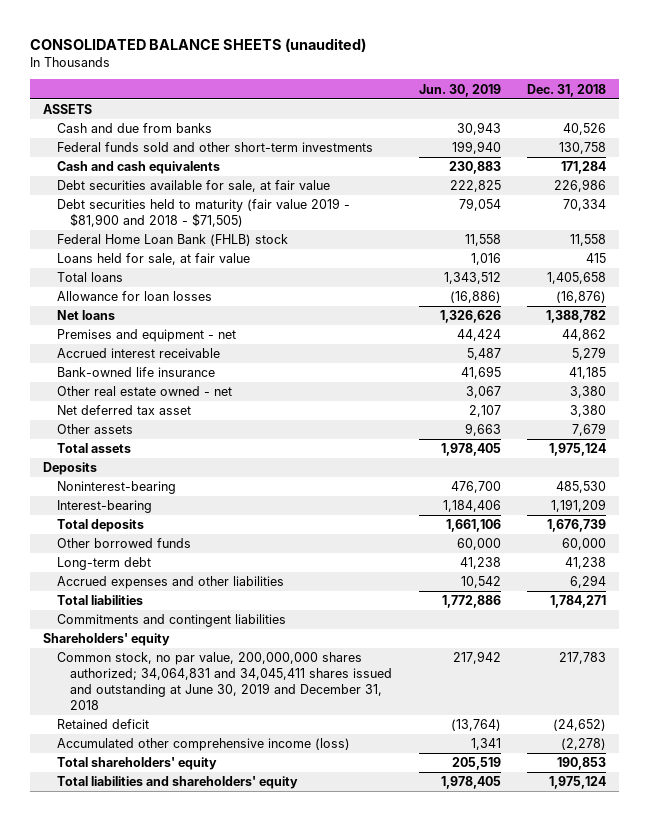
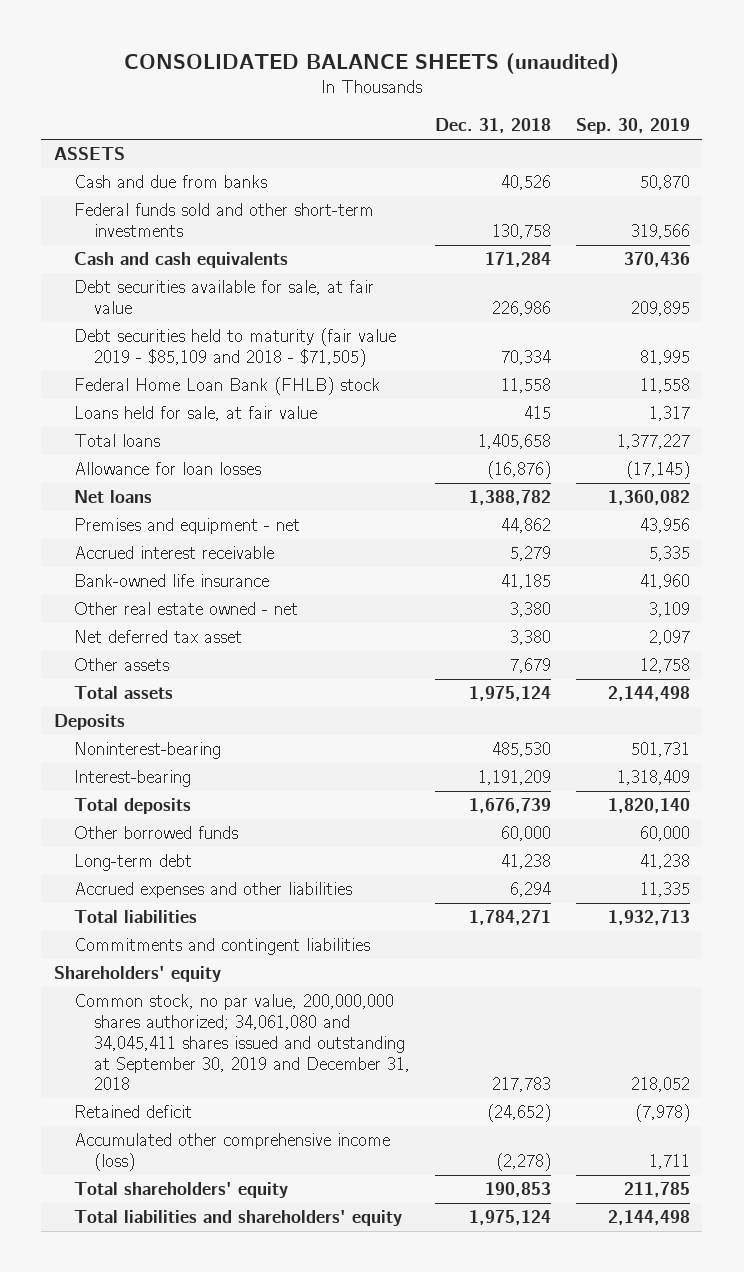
- | Jun. 30, 2019 | Dec. 31, 2018
+ | Dec. 31, 2018 | Sep. 30, 2019
- Debt securities held to maturity (fair value 2019 - $81,900 and 2018 - $71,505) | 79,054 | 70,334
+ Debt securities held to maturity (fair value 2019 - $85,109 and 2018 - $71,505) | 70,334 | 81,995
- Common stock, no par value, 200,000,000 shares authorized; 34,064,831 and 34,045,411 shares issued and outstanding at June 30, 2019 and December 31, 2018 | 217,942 | 217,783
+ Common stock, no par value, 200,000,000 shares authorized; 34,061,080 and 34,045,411 shares issued and outstanding at September 30, 2019 and December 31, 2018 | 217,783 | 218,052

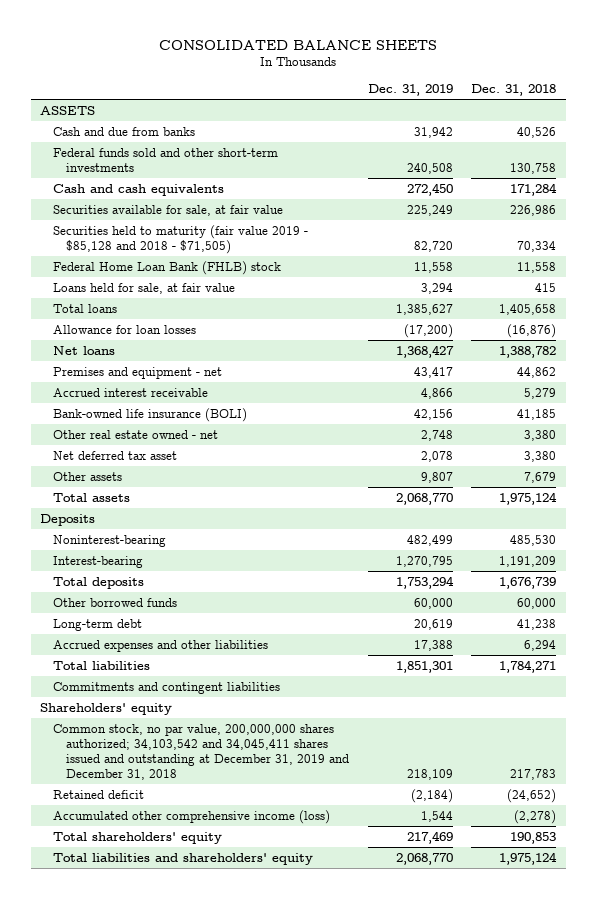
- CONSOLIDATED BALANCE SHEETS (unaudited)
+ CONSOLIDATED BALANCE SHEETS
- | Dec. 31, 2018 | Sep. 30, 2019
+ | Dec. 31, 2019 | Dec. 31, 2018
- Debt securities available for sale, at fair value | 226,986 | 209,895
- Debt securities held to maturity (fair value 2019 - $85,109 and 2018 - $71,505) | 70,334 | 81,995
+ Securities available for sale, at fair value | 225,249 | 226,986
+ Securities held to maturity (fair value 2019 - $85,128 and 2018 - $71,505) | 82,720 | 70,334
- Bank-owned life insurance | 41,185 | 41,960
+ Bank-owned life insurance (BOLI) | 42,156 | 41,185
- Common stock, no par value, 200,000,000 shares authorized; 34,061,080 and 34,045,411 shares issued and outstanding at September 30, 2019 and December 31, 2018 | 217,783 | 218,052
+ Common stock, no par value, 200,000,000 shares authorized; 34,103,542 and 34,045,411 shares issued and outstanding at December 31, 2019 and December 31, 2018 | 218,109 | 217,783

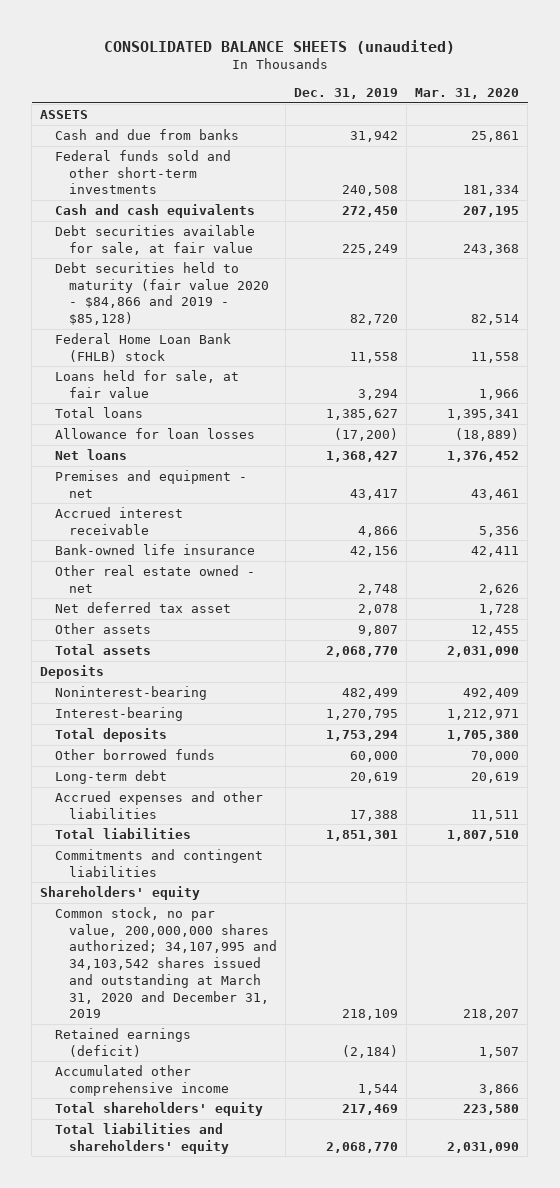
- CONSOLIDATED BALANCE SHEETS
+ CONSOLIDATED BALANCE SHEETS (unaudited)
- | Dec. 31, 2019 | Dec. 31, 2018
+ | Dec. 31, 2019 | Mar. 31, 2020
- Securities available for sale, at fair value | 225,249 | 226,986
- Securities held to maturity (fair value 2019 - $85,128 and 2018 - $71,505) | 82,720 | 70,334
+ Debt securities available for sale, at fair value | 225,249 | 243,368
+ Debt securities held to maturity (fair value 2020 - $84,866 and 2019 - $85,128) | 82,720 | 82,514
- Bank-owned life insurance (BOLI) | 42,156 | 41,185
+ Bank-owned life insurance | 42,156 | 42,411
- Common stock, no par value, 200,000,000 shares authorized; 34,103,542 and 34,045,411 shares issued and outstanding at December 31, 2019 and December 31, 2018 | 218,109 | 217,783
- Retained deficit | (2,184) | (24,652)
- Accumulated other comprehensive income (loss) | 1,544 | (2,278)
+ Common stock, no par value, 200,000,000 shares authorized; 34,107,995 and 34,103,542 shares issued and outstanding at March 31, 2020 and December 31, 2019 | 218,109 | 218,207
+ Retained earnings (deficit) | (2,184) | 1,507
+ Accumulated other comprehensive income | 1,544 | 3,866

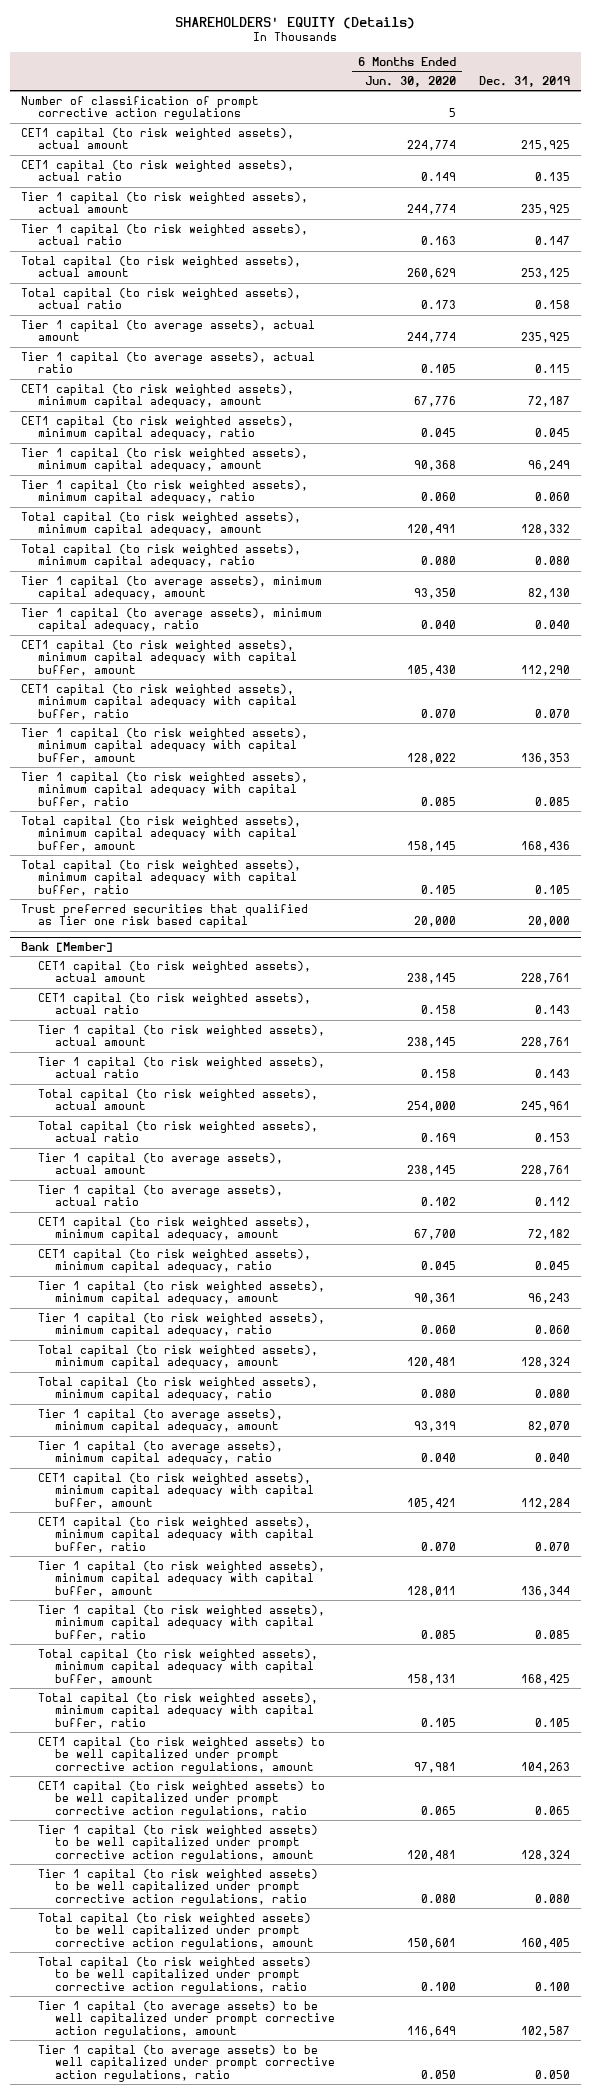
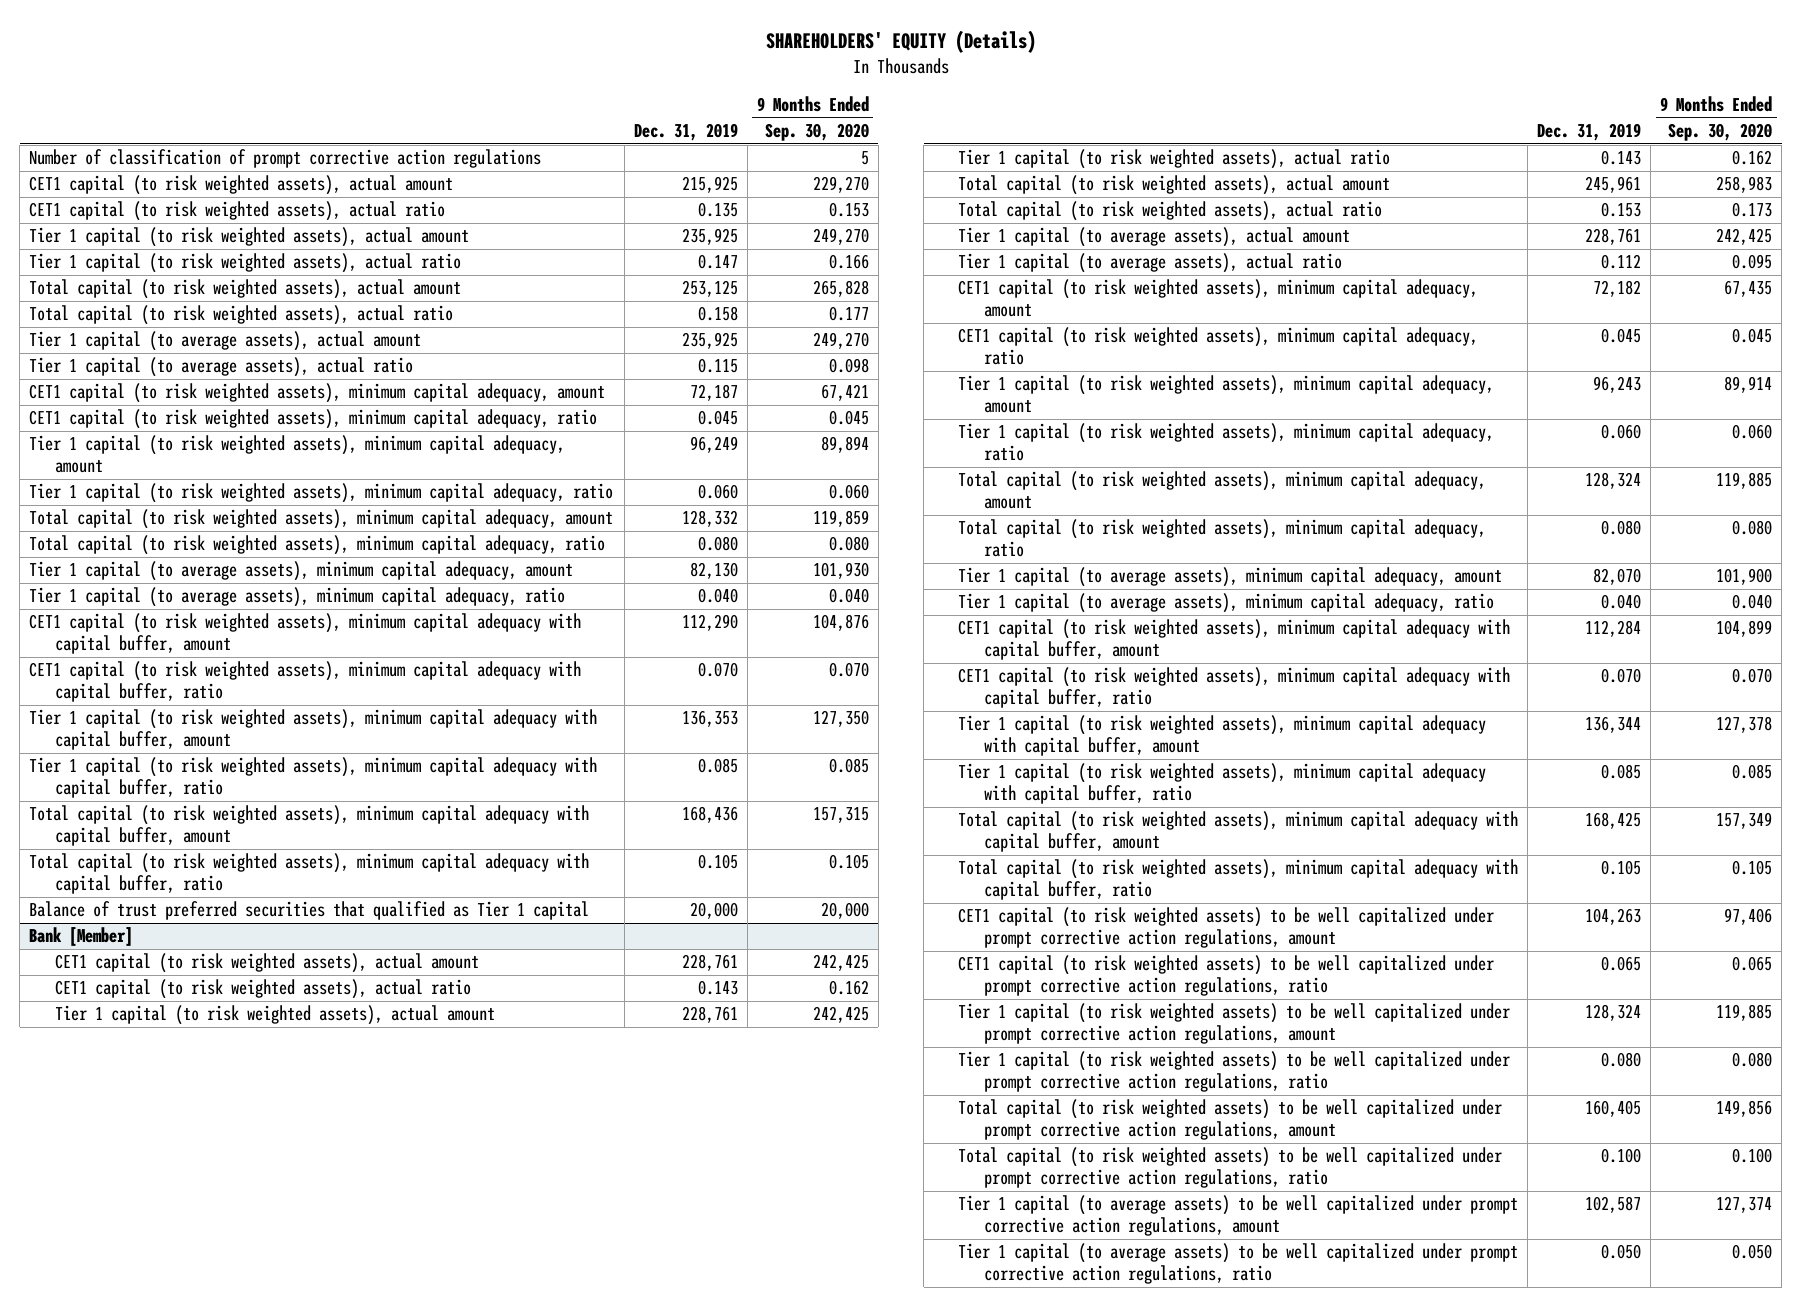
- | 6 Months Ended Jun. 30, 2020 | Dec. 31, 2019
+ | Dec. 31, 2019 | 9 Months Ended Sep. 30, 2020
- Trust preferred securities that qualified as Tier one risk based capital | 20,000 | 20,000
+ Balance of trust preferred securities that qualified as Tier 1 capital | 20,000 | 20,000

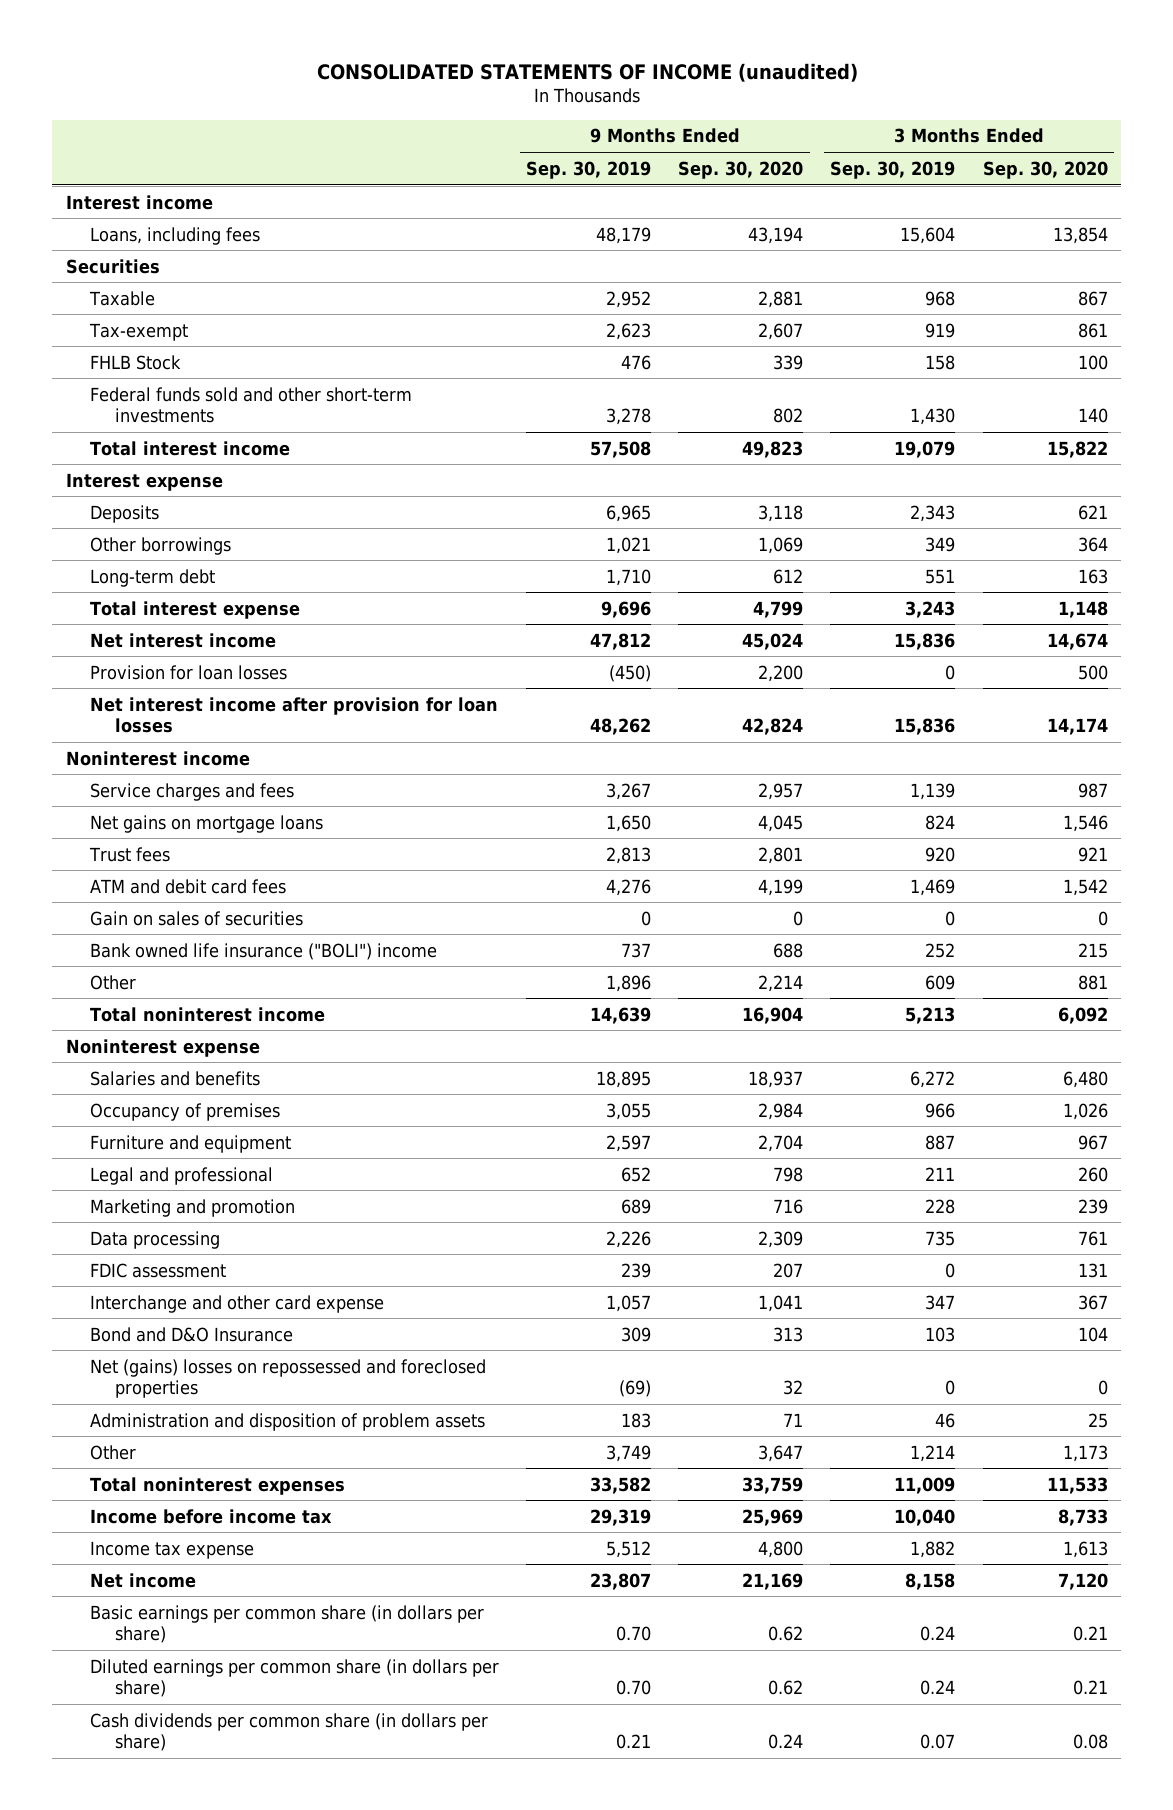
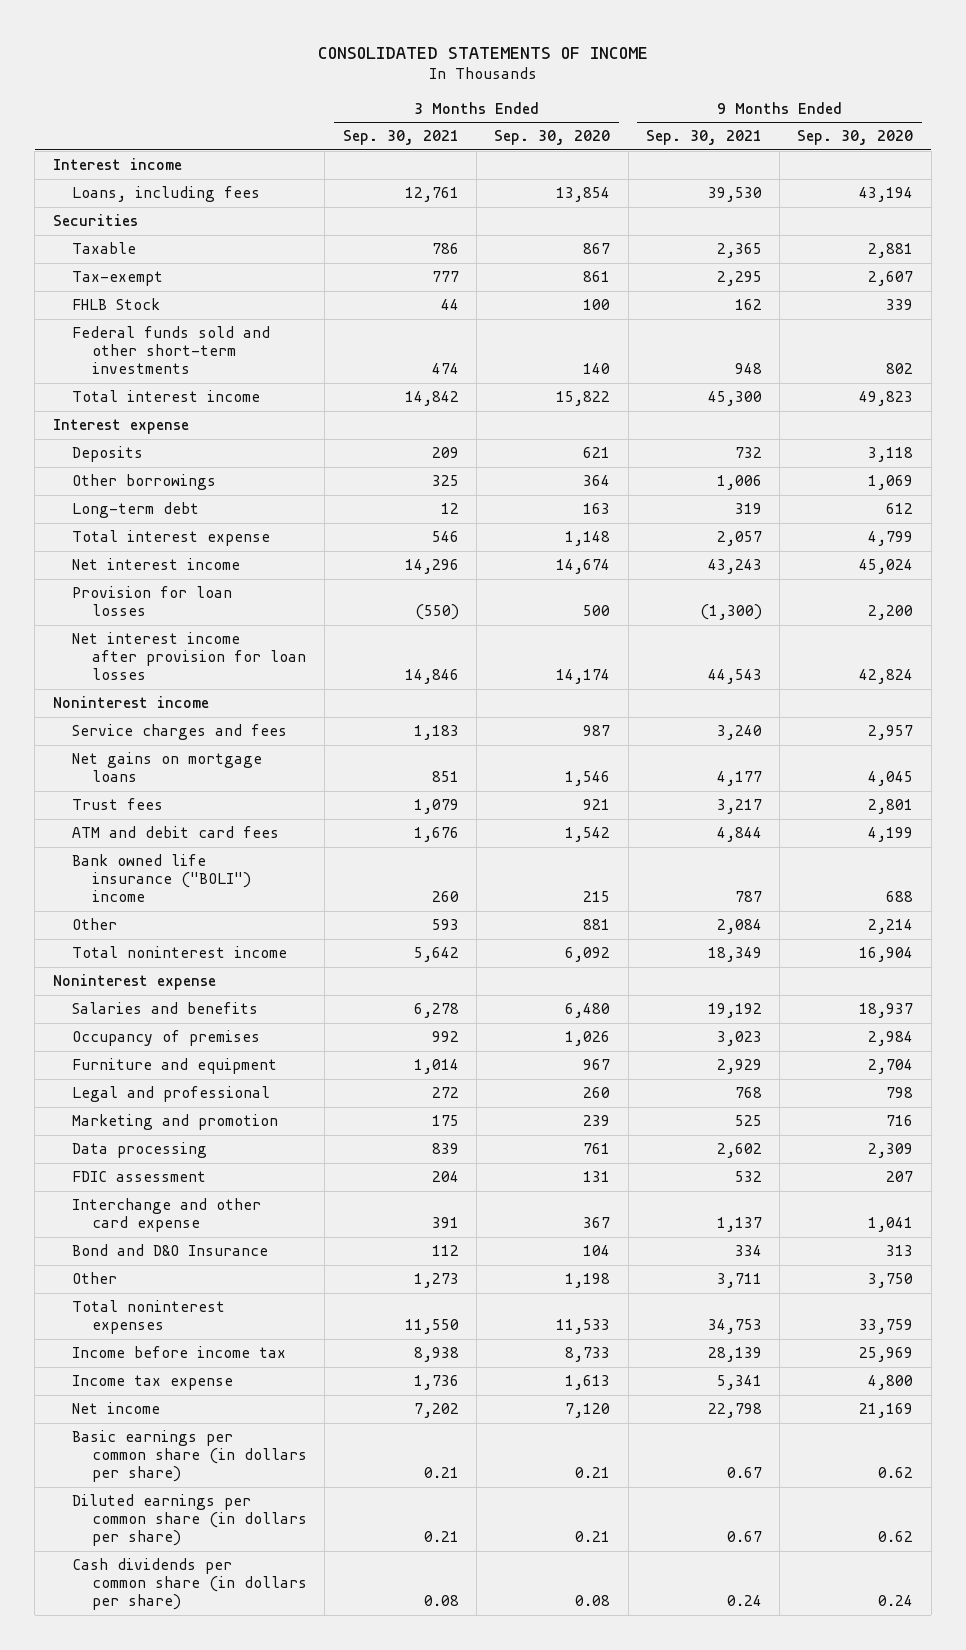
- CONSOLIDATED STATEMENTS OF INCOME (unaudited)
+ CONSOLIDATED STATEMENTS OF INCOME
- | 9 Months Ended Sep. 30, 2019 | 9 Months Ended Sep. 30, 2020 | 3 Months Ended Sep. 30, 2019 | 3 Months Ended Sep. 30, 2020
+ | 3 Months Ended Sep. 30, 2021 | 3 Months Ended Sep. 30, 2020 | 9 Months Ended Sep. 30, 2021 | 9 Months Ended Sep. 30, 2020
- Gain on sales of securities | 0 | 0 | 0 | 0
- Net (gains) losses on repossessed and foreclosed properties | (69) | 32 | 0 | 0
- Administration and disposition of problem assets | 183 | 71 | 46 | 25
- Other | 3,749 | 3,647 | 1,214 | 1,173
+ Other | 1,273 | 1,198 | 3,711 | 3,750

